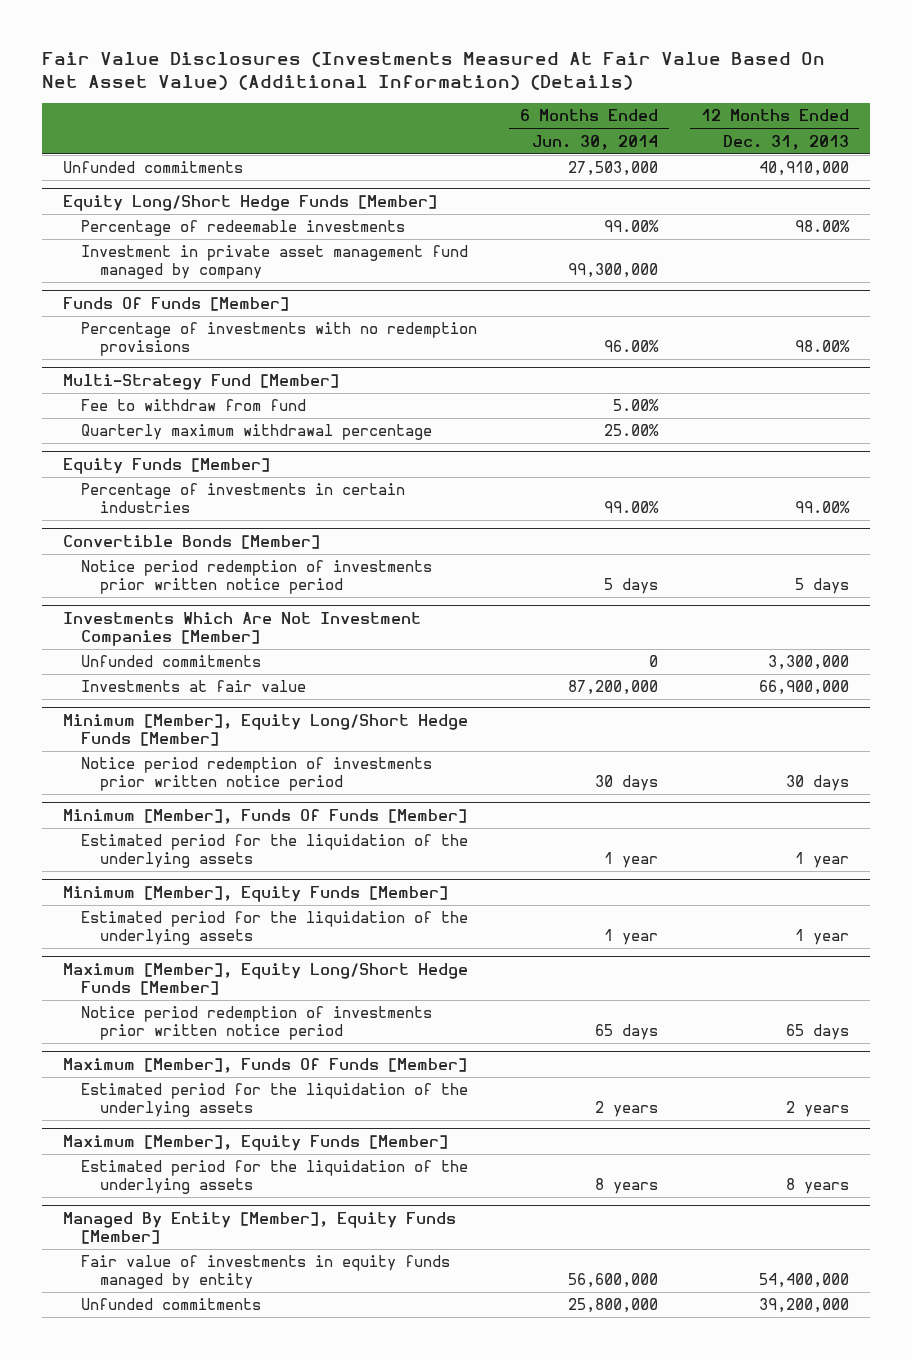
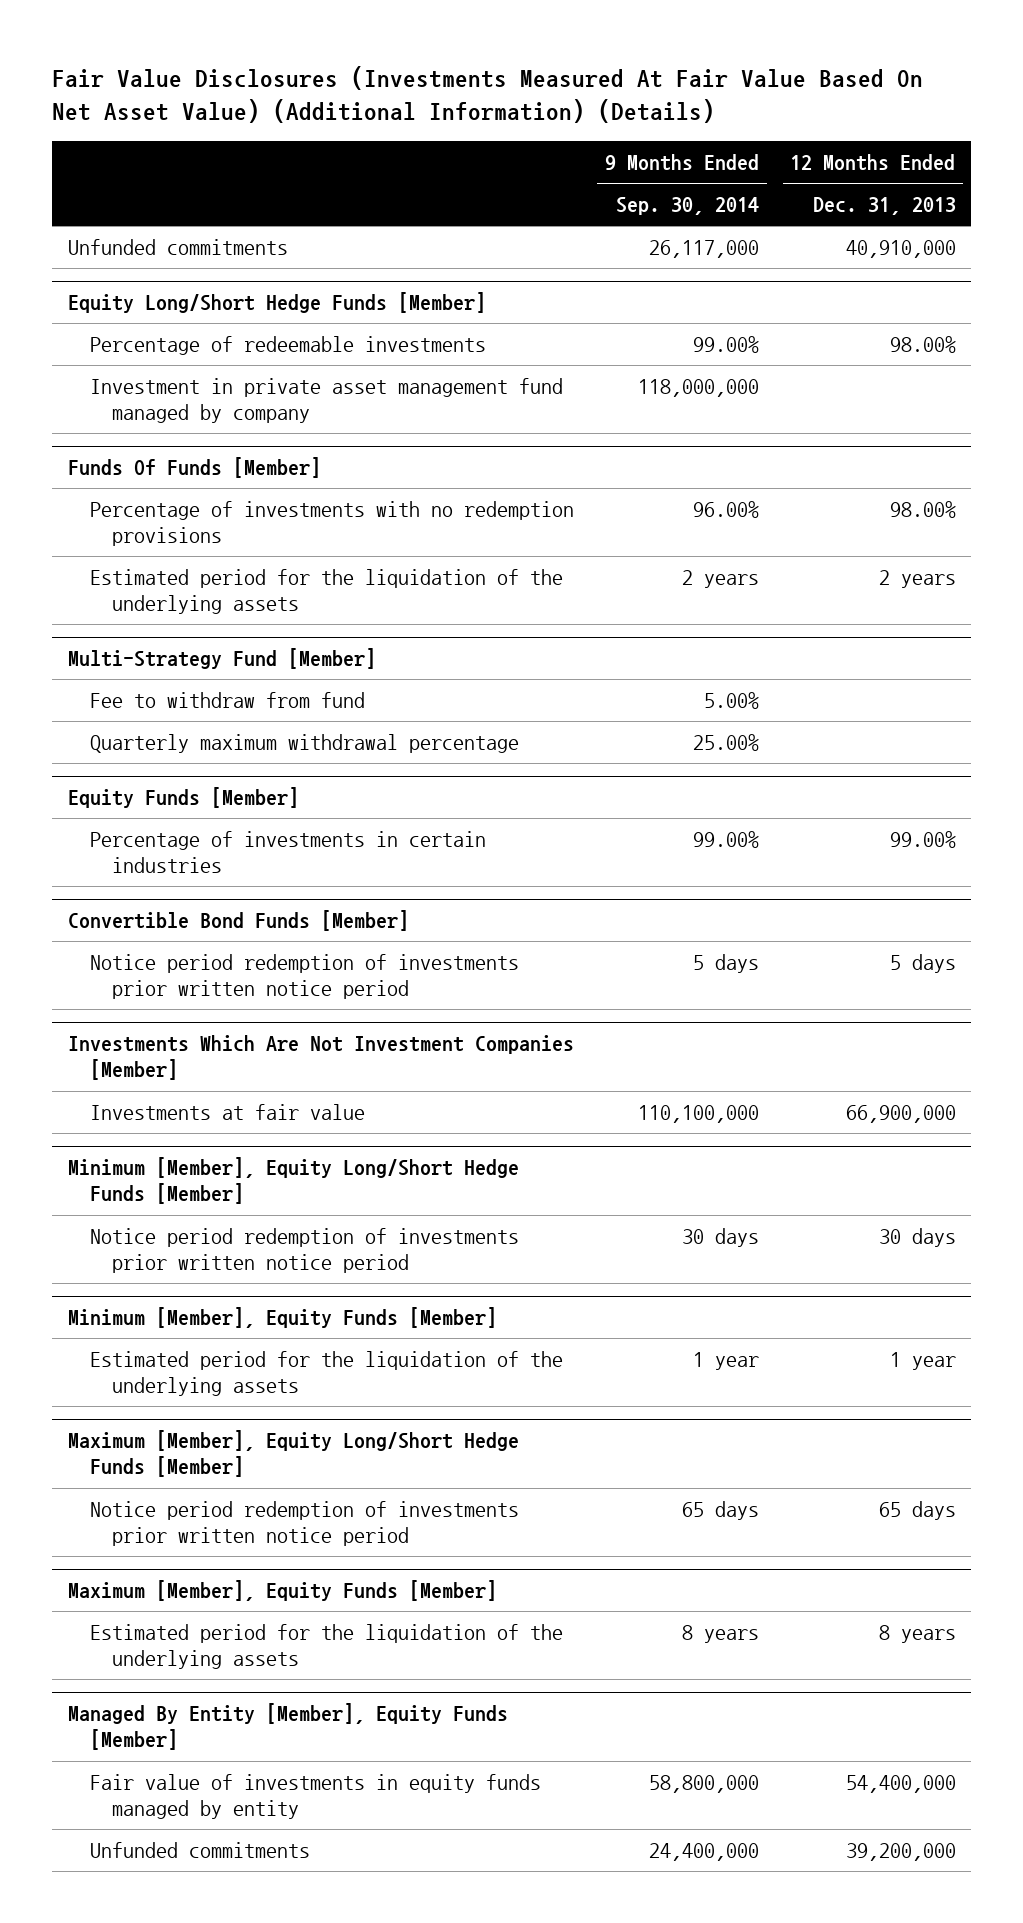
- | 6 Months Ended Jun. 30, 2014 | 12 Months Ended Dec. 31, 2013
+ | 9 Months Ended Sep. 30, 2014 | 12 Months Ended Dec. 31, 2013
@ Funds Of Funds [Member]
+ Estimated period for the liquidation of the underlying assets | 2 years | 2 years
- Convertible Bonds [Member]
+ Convertible Bond Funds [Member]
@ Investments Which Are Not Investment Companies [Member]
- Unfunded commitments | 0 | 3,300,000
- Minimum [Member], Funds Of Funds [Member]
- Estimated period for the liquidation of the underlying assets | 1 year | 1 year
- Maximum [Member], Funds Of Funds [Member]
- Estimated period for the liquidation of the underlying assets | 2 years | 2 years

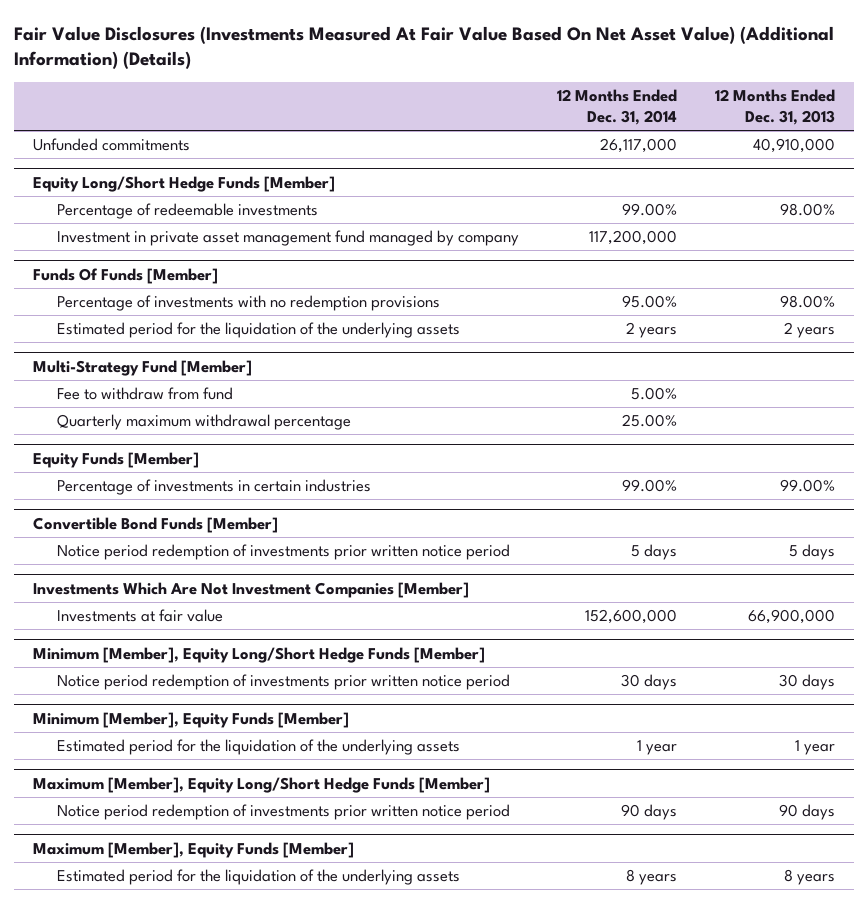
- | 9 Months Ended Sep. 30, 2014 | 12 Months Ended Dec. 31, 2013
+ | 12 Months Ended Dec. 31, 2014 | 12 Months Ended Dec. 31, 2013
@ Maximum [Member], Equity Long/Short Hedge Funds [Member]
- Notice period redemption of investments prior written notice period | 65 days | 65 days
+ Notice period redemption of investments prior written notice period | 90 days | 90 days
- Managed By Entity [Member], Equity Funds [Member]
- Fair value of investments in equity funds managed by entity | 58,800,000 | 54,400,000
- Unfunded commitments | 24,400,000 | 39,200,000

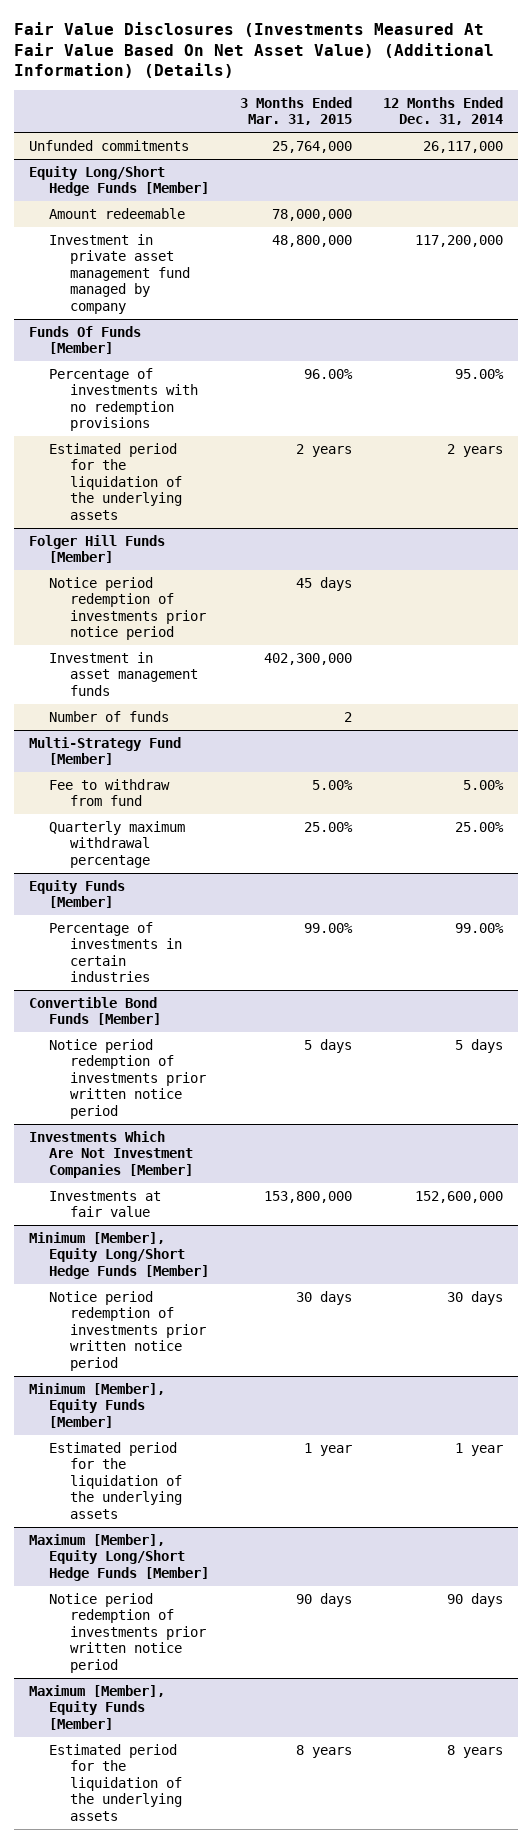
- | 12 Months Ended Dec. 31, 2014 | 12 Months Ended Dec. 31, 2013
+ | 3 Months Ended Mar. 31, 2015 | 12 Months Ended Dec. 31, 2014
@ Equity Long/Short Hedge Funds [Member]
- Percentage of redeemable investments | 99.00% | 98.00%
+ Amount redeemable | 78,000,000 |
+ Folger Hill Funds [Member]
+ Notice period redemption of investments prior notice period | 45 days |
+ Investment in asset management funds | 402,300,000 |
+ Number of funds | 2 |

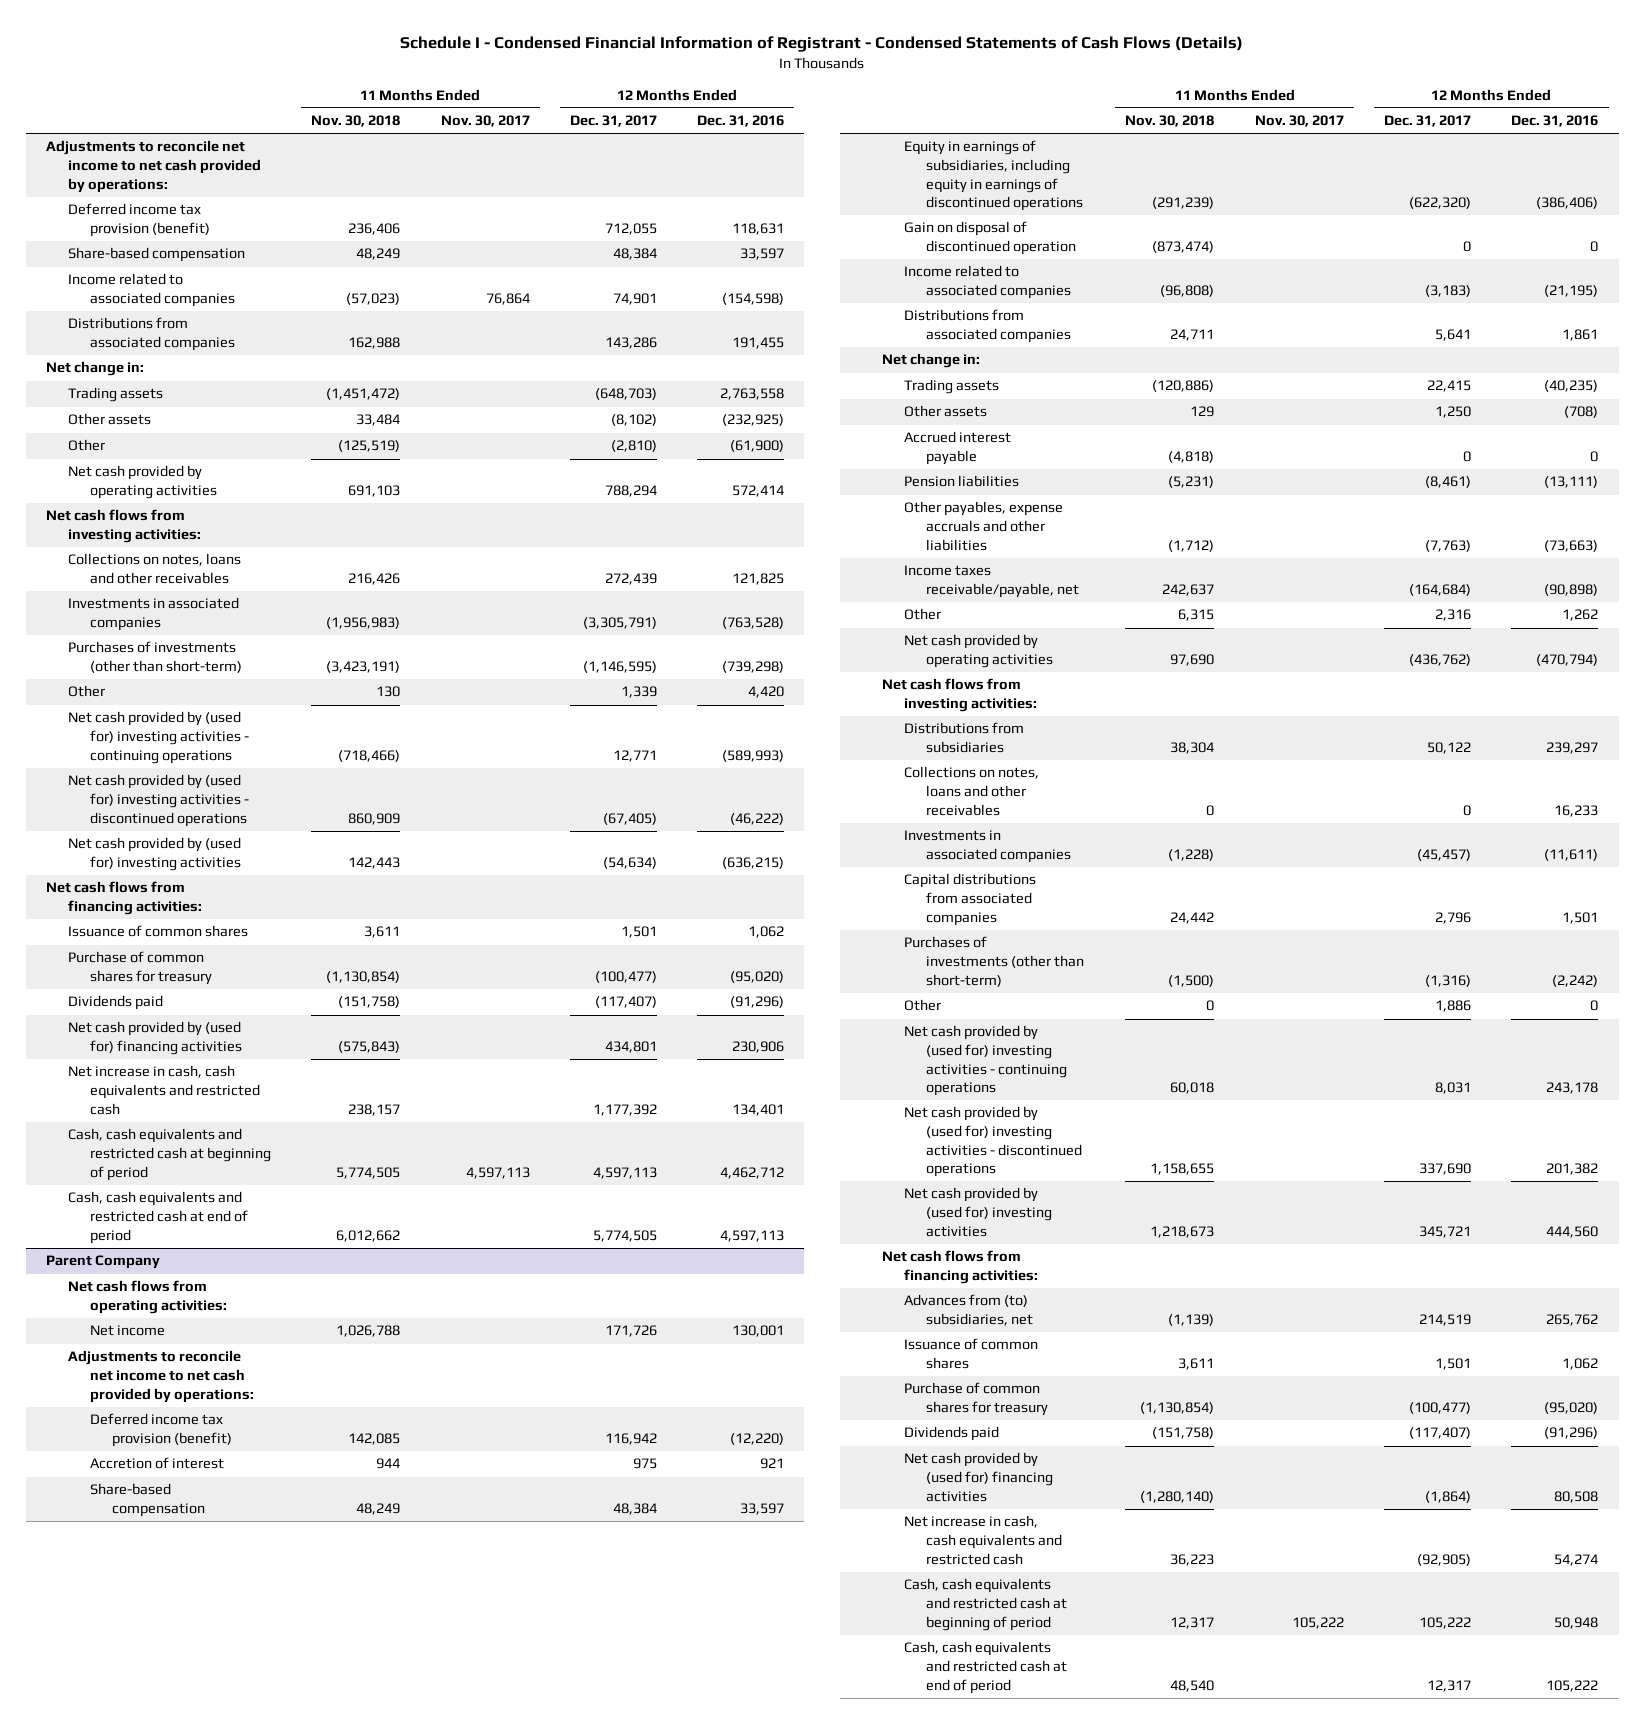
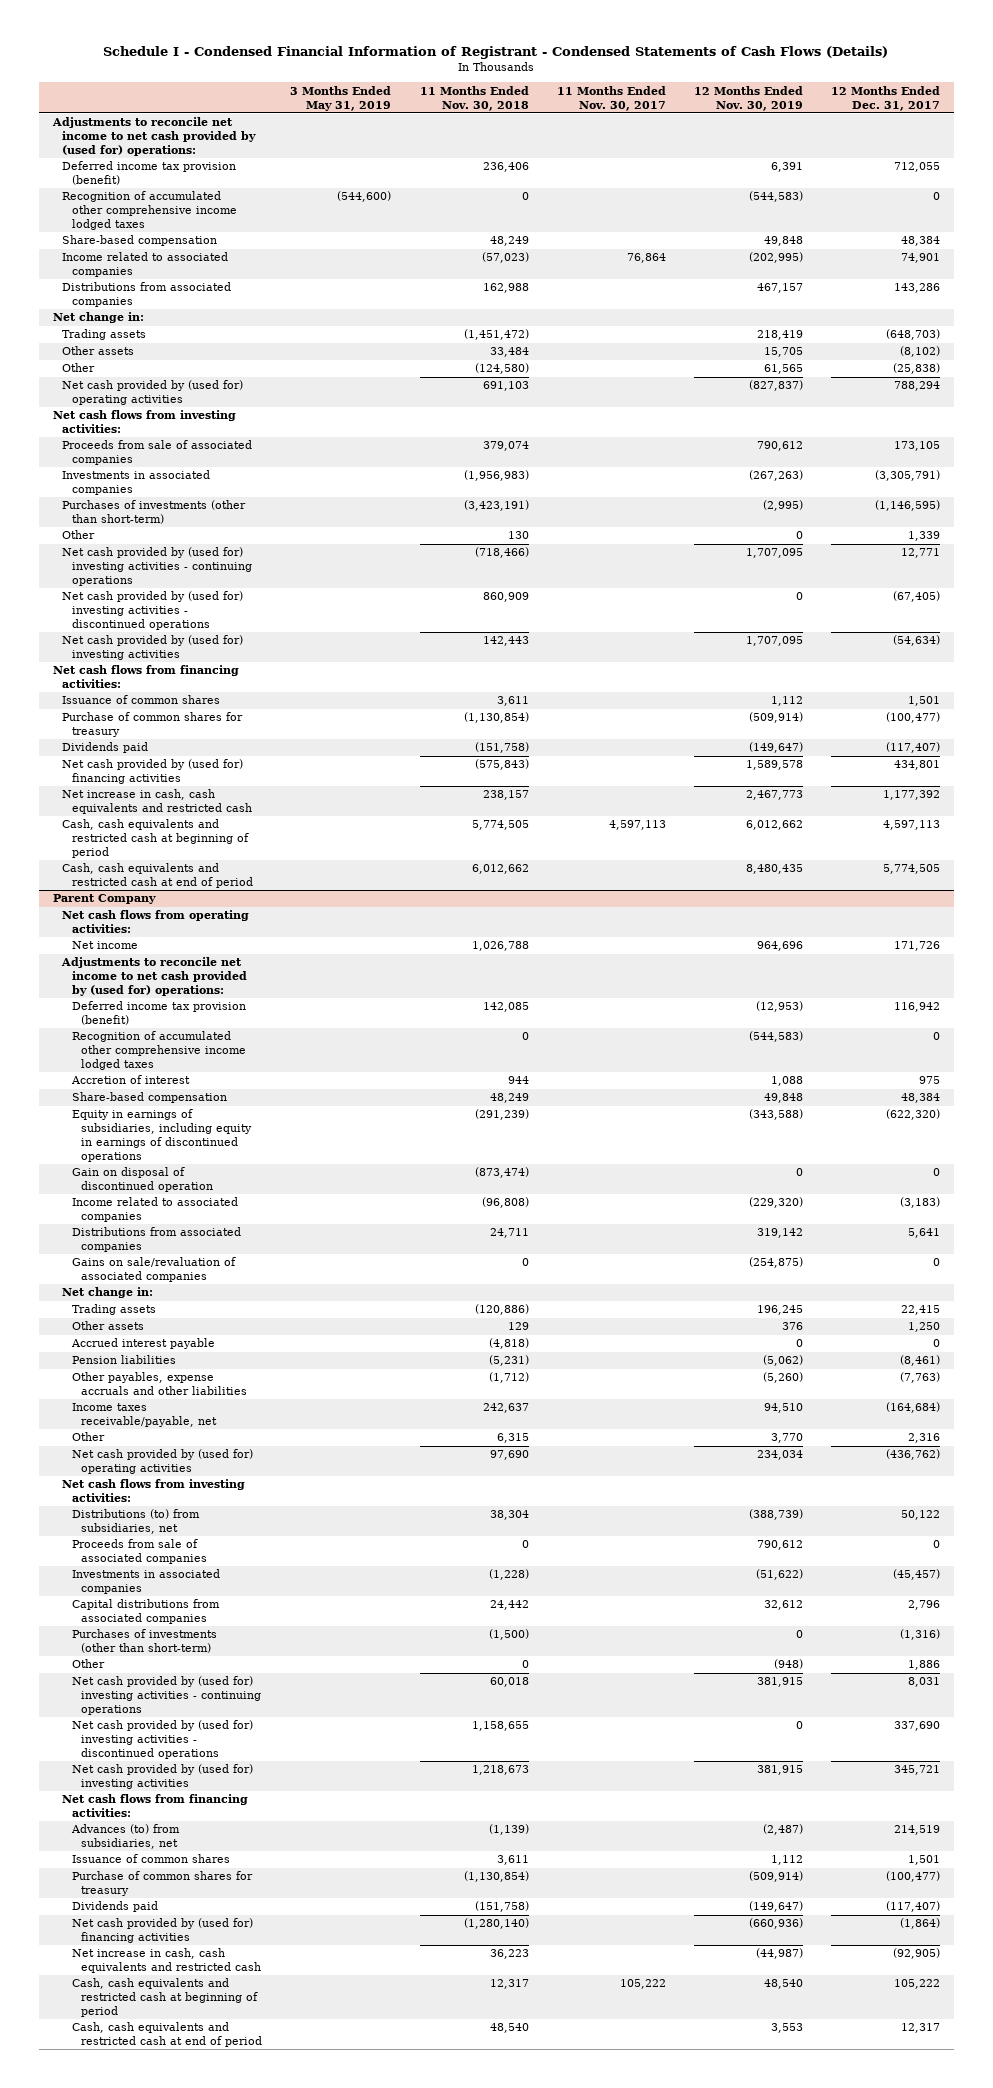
- | 11 Months Ended Nov. 30, 2018 | 11 Months Ended Nov. 30, 2017 | 12 Months Ended Dec. 31, 2017 | 12 Months Ended Dec. 31, 2016
+ | 3 Months Ended May 31, 2019 | 11 Months Ended Nov. 30, 2018 | 11 Months Ended Nov. 30, 2017 | 12 Months Ended Nov. 30, 2019 | 12 Months Ended Dec. 31, 2017
- Adjustments to reconcile net income to net cash provided by operations:
+ Adjustments to reconcile net income to net cash provided by (used for) operations:
+ Recognition of accumulated other comprehensive income lodged taxes | (544,600) | 0 | | (544,583) | 0
- Other | (125,519) | | (2,810) | (61,900)
- Net cash provided by operating activities | 691,103 | | 788,294 | 572,414
+ Other | | (124,580) | | 61,565 | (25,838)
+ Net cash provided by (used for) operating activities | | 691,103 | | (827,837) | 788,294
- Collections on notes, loans and other receivables | 216,426 | | 272,439 | 121,825
+ Proceeds from sale of associated companies | | 379,074 | | 790,612 | 173,105
@ Parent Company
- Adjustments to reconcile net income to net cash provided by operations:
+ Adjustments to reconcile net income to net cash provided by (used for) operations:
+ Recognition of accumulated other comprehensive income lodged taxes | | 0 | | (544,583) | 0
+ Gains on sale/revaluation of associated companies | | 0 | | (254,875) | 0
- Net cash provided by operating activities | 97,690 | | (436,762) | (470,794)
+ Net cash provided by (used for) operating activities | | 97,690 | | 234,034 | (436,762)
- Distributions from subsidiaries | 38,304 | | 50,122 | 239,297
- Collections on notes, loans and other receivables | 0 | | 0 | 16,233
+ Distributions (to) from subsidiaries, net | | 38,304 | | (388,739) | 50,122
+ Proceeds from sale of associated companies | | 0 | | 790,612 | 0
- Advances from (to) subsidiaries, net | (1,139) | | 214,519 | 265,762
+ Advances (to) from subsidiaries, net | | (1,139) | | (2,487) | 214,519

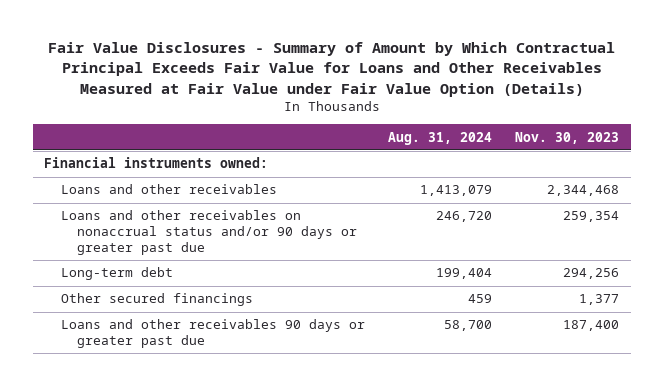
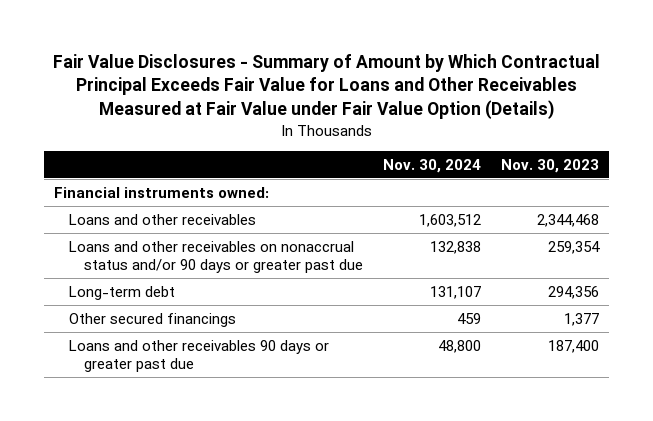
- | Aug. 31, 2024 | Nov. 30, 2023
+ | Nov. 30, 2024 | Nov. 30, 2023
- Long-term debt | 199,404 | 294,256
+ Long-term debt | 131,107 | 294,356

